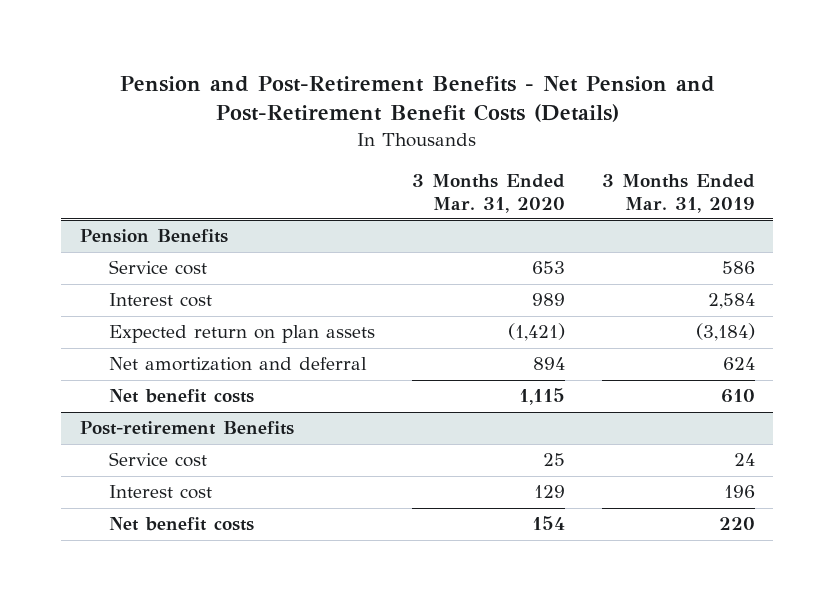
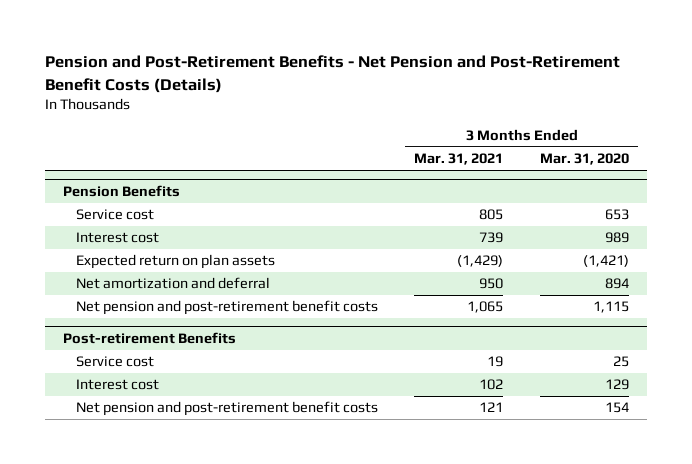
- | 3 Months Ended Mar. 31, 2020 | 3 Months Ended Mar. 31, 2019
+ | 3 Months Ended Mar. 31, 2021 | 3 Months Ended Mar. 31, 2020
@ Pension Benefits
- Net benefit costs | 1,115 | 610
+ Net pension and post-retirement benefit costs | 1,065 | 1,115
@ Post-retirement Benefits
- Net benefit costs | 154 | 220
+ Net pension and post-retirement benefit costs | 121 | 154

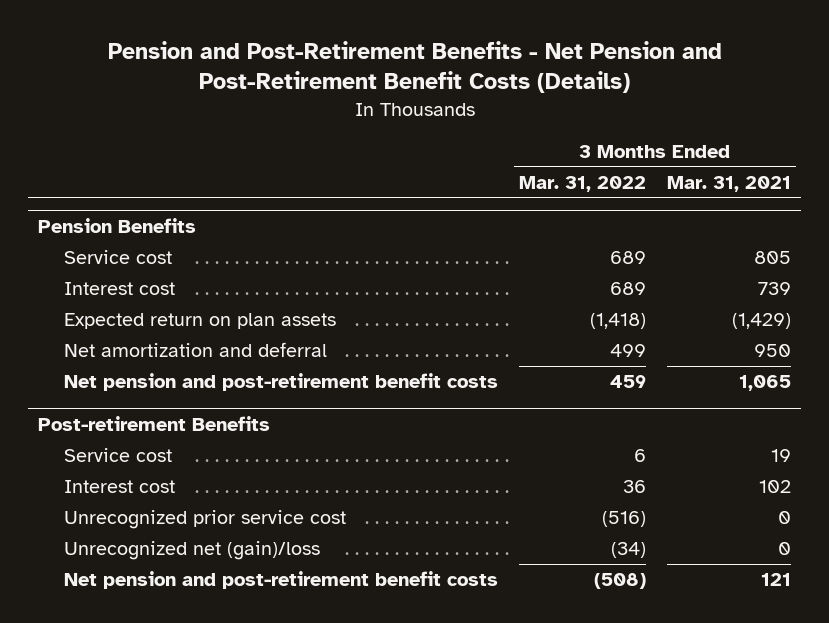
- | 3 Months Ended Mar. 31, 2021 | 3 Months Ended Mar. 31, 2020
+ | 3 Months Ended Mar. 31, 2022 | 3 Months Ended Mar. 31, 2021
@ Post-retirement Benefits
+ Unrecognized prior service cost | (516) | 0
+ Unrecognized net (gain)/loss | (34) | 0

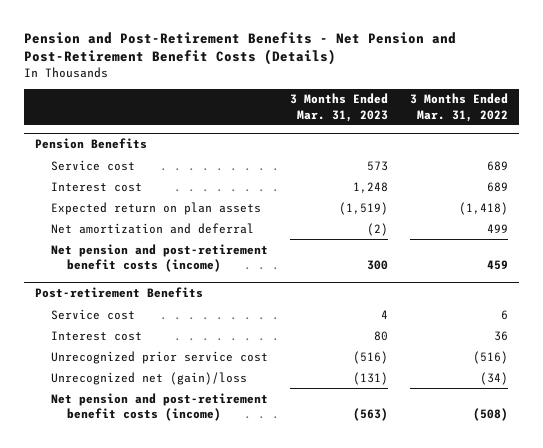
- | 3 Months Ended Mar. 31, 2022 | 3 Months Ended Mar. 31, 2021
+ | 3 Months Ended Mar. 31, 2023 | 3 Months Ended Mar. 31, 2022
@ Pension Benefits
- Net pension and post-retirement benefit costs | 459 | 1,065
+ Net pension and post-retirement benefit costs (income) | 300 | 459
@ Post-retirement Benefits
- Net pension and post-retirement benefit costs | (508) | 121
+ Net pension and post-retirement benefit costs (income) | (563) | (508)

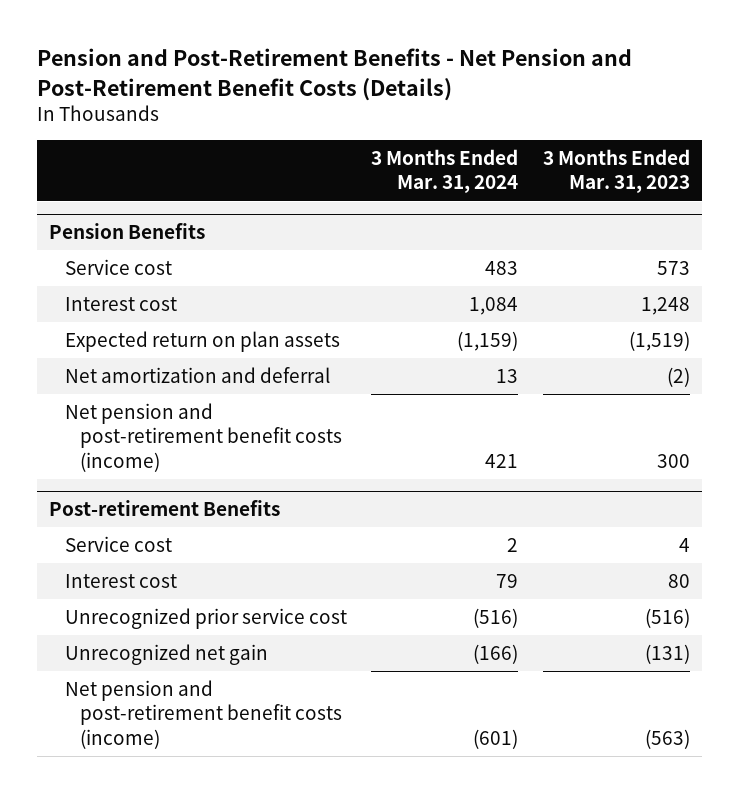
- | 3 Months Ended Mar. 31, 2023 | 3 Months Ended Mar. 31, 2022
+ | 3 Months Ended Mar. 31, 2024 | 3 Months Ended Mar. 31, 2023
@ Post-retirement Benefits
- Unrecognized net (gain)/loss | (131) | (34)
+ Unrecognized net gain | (166) | (131)

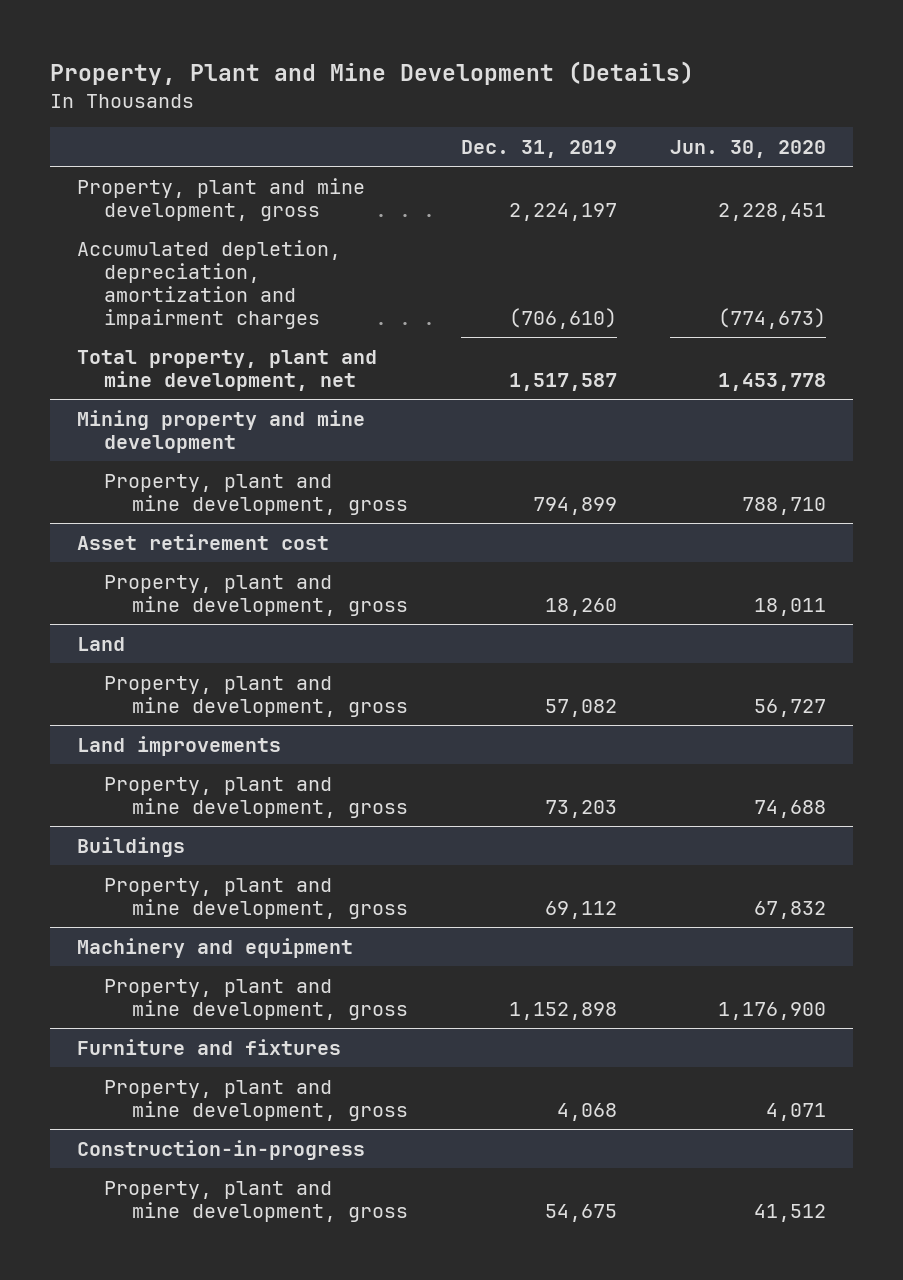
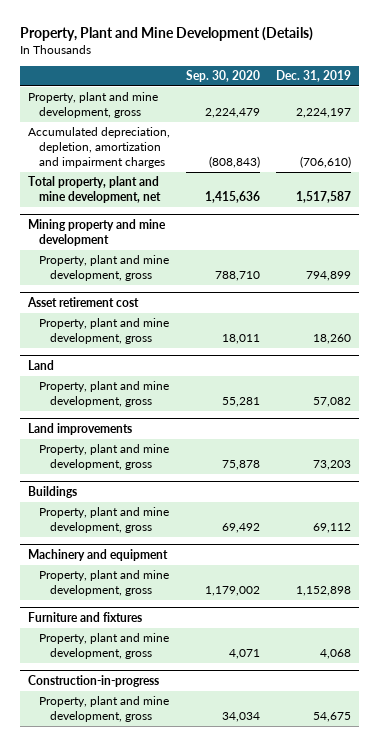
- | Dec. 31, 2019 | Jun. 30, 2020
+ | Sep. 30, 2020 | Dec. 31, 2019
- Accumulated depletion, depreciation, amortization and impairment charges | (706,610) | (774,673)
+ Accumulated depreciation, depletion, amortization and impairment charges | (808,843) | (706,610)

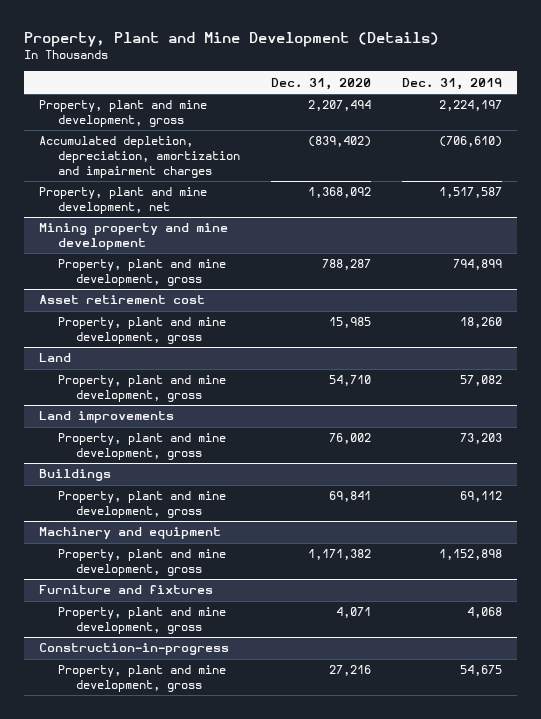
- | Sep. 30, 2020 | Dec. 31, 2019
+ | Dec. 31, 2020 | Dec. 31, 2019
- Accumulated depreciation, depletion, amortization and impairment charges | (808,843) | (706,610)
- Total property, plant and mine development, net | 1,415,636 | 1,517,587
+ Accumulated depletion, depreciation, amortization and impairment charges | (839,402) | (706,610)
+ Property, plant and mine development, net | 1,368,092 | 1,517,587

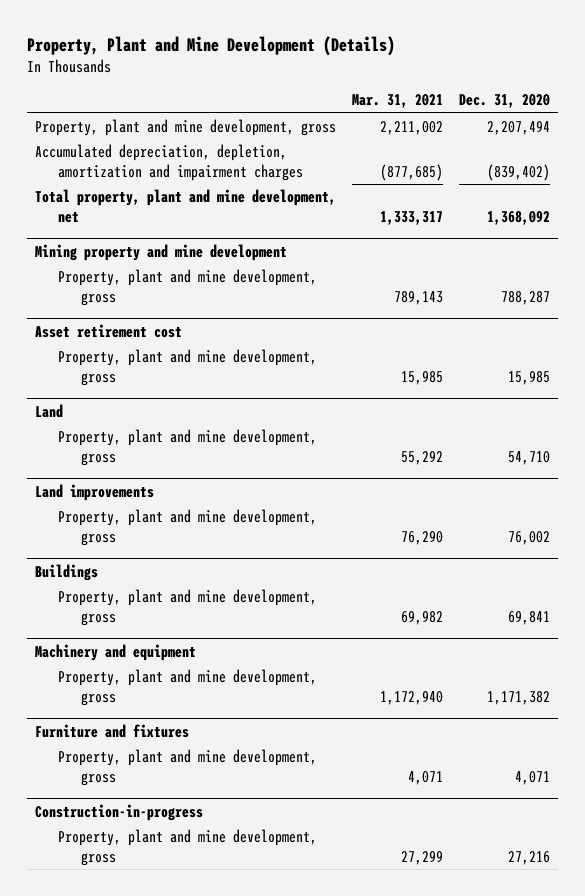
- | Dec. 31, 2020 | Dec. 31, 2019
+ | Mar. 31, 2021 | Dec. 31, 2020
- Accumulated depletion, depreciation, amortization and impairment charges | (839,402) | (706,610)
- Property, plant and mine development, net | 1,368,092 | 1,517,587
+ Accumulated depreciation, depletion, amortization and impairment charges | (877,685) | (839,402)
+ Total property, plant and mine development, net | 1,333,317 | 1,368,092

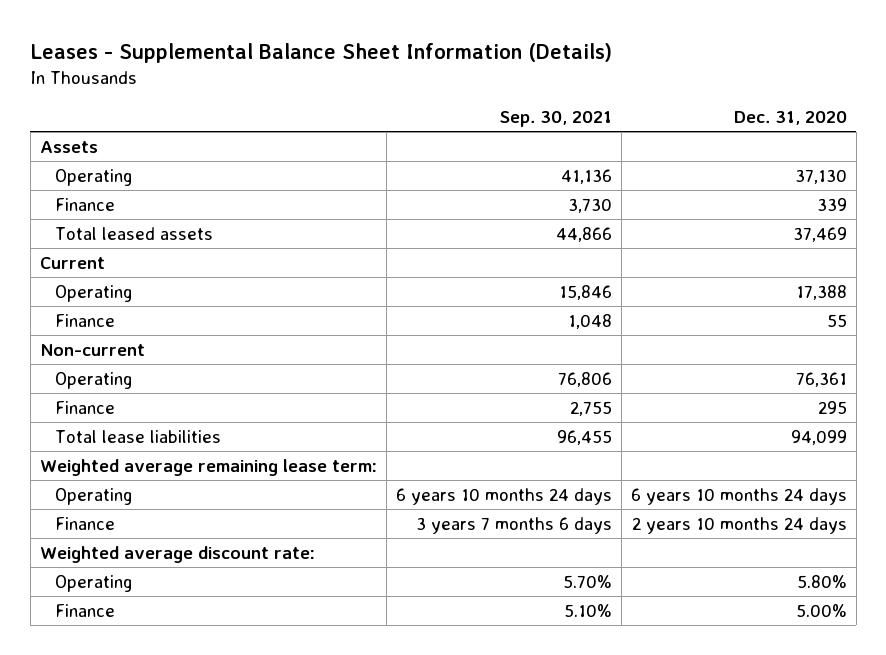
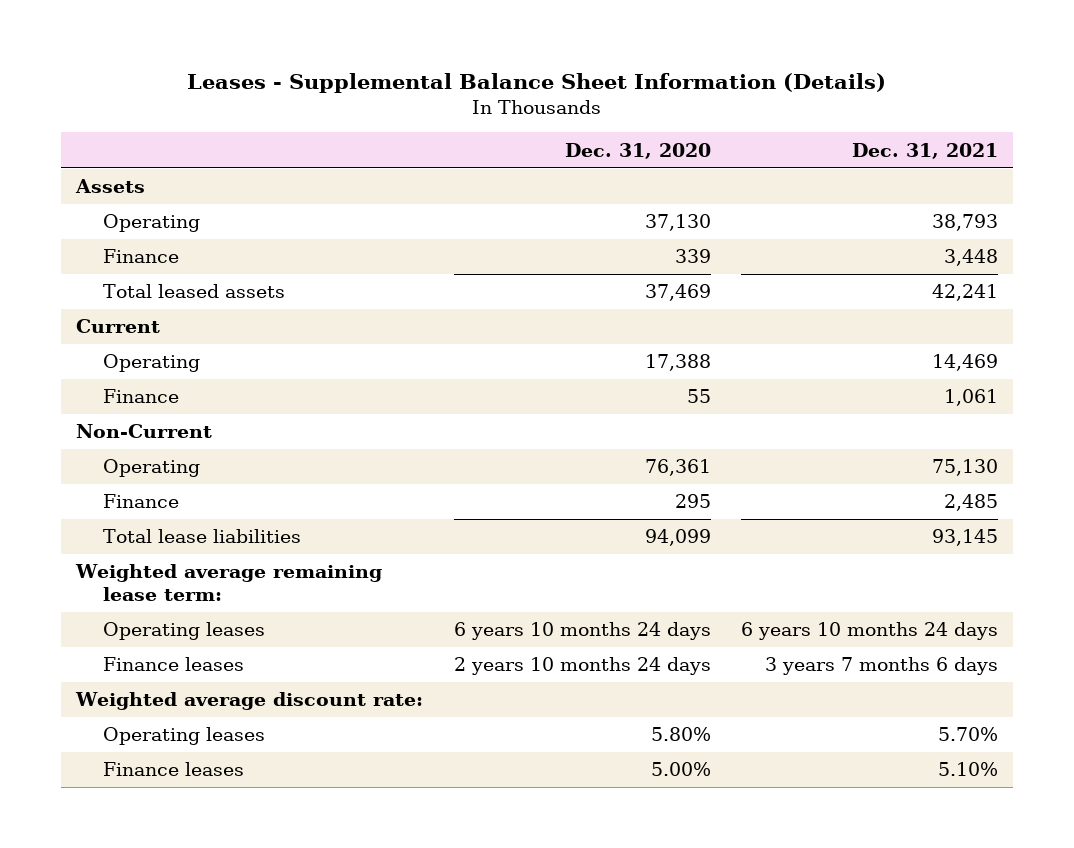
- | Sep. 30, 2021 | Dec. 31, 2020
+ | Dec. 31, 2020 | Dec. 31, 2021
- Non-current
+ Non-Current
- Operating | 6 years 10 months 24 days | 6 years 10 months 24 days
- Finance | 3 years 7 months 6 days | 2 years 10 months 24 days
+ Operating leases | 6 years 10 months 24 days | 6 years 10 months 24 days
+ Finance leases | 2 years 10 months 24 days | 3 years 7 months 6 days
- Operating | 5.70% | 5.80%
- Finance | 5.10% | 5.00%
+ Operating leases | 5.80% | 5.70%
+ Finance leases | 5.00% | 5.10%

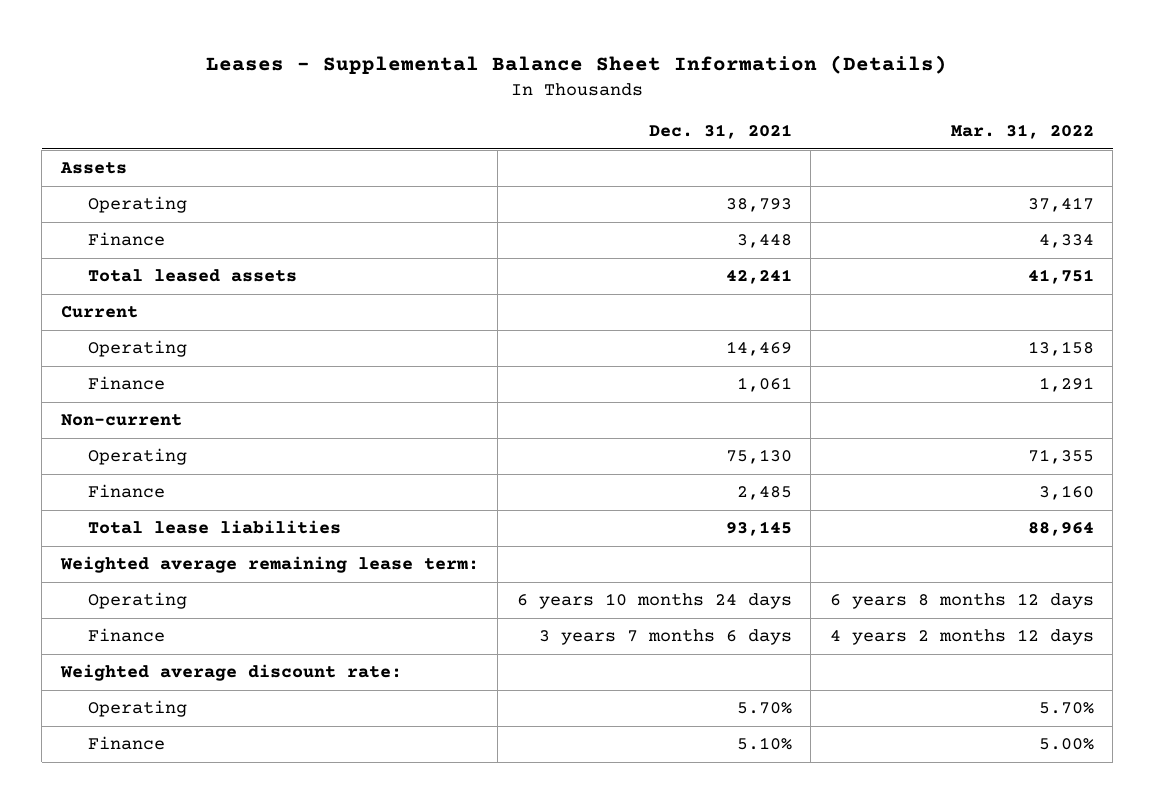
- | Dec. 31, 2020 | Dec. 31, 2021
+ | Dec. 31, 2021 | Mar. 31, 2022
- Non-Current
+ Non-current
- Operating leases | 6 years 10 months 24 days | 6 years 10 months 24 days
- Finance leases | 2 years 10 months 24 days | 3 years 7 months 6 days
+ Operating | 6 years 10 months 24 days | 6 years 8 months 12 days
+ Finance | 3 years 7 months 6 days | 4 years 2 months 12 days
- Operating leases | 5.80% | 5.70%
- Finance leases | 5.00% | 5.10%
+ Operating | 5.70% | 5.70%
+ Finance | 5.10% | 5.00%

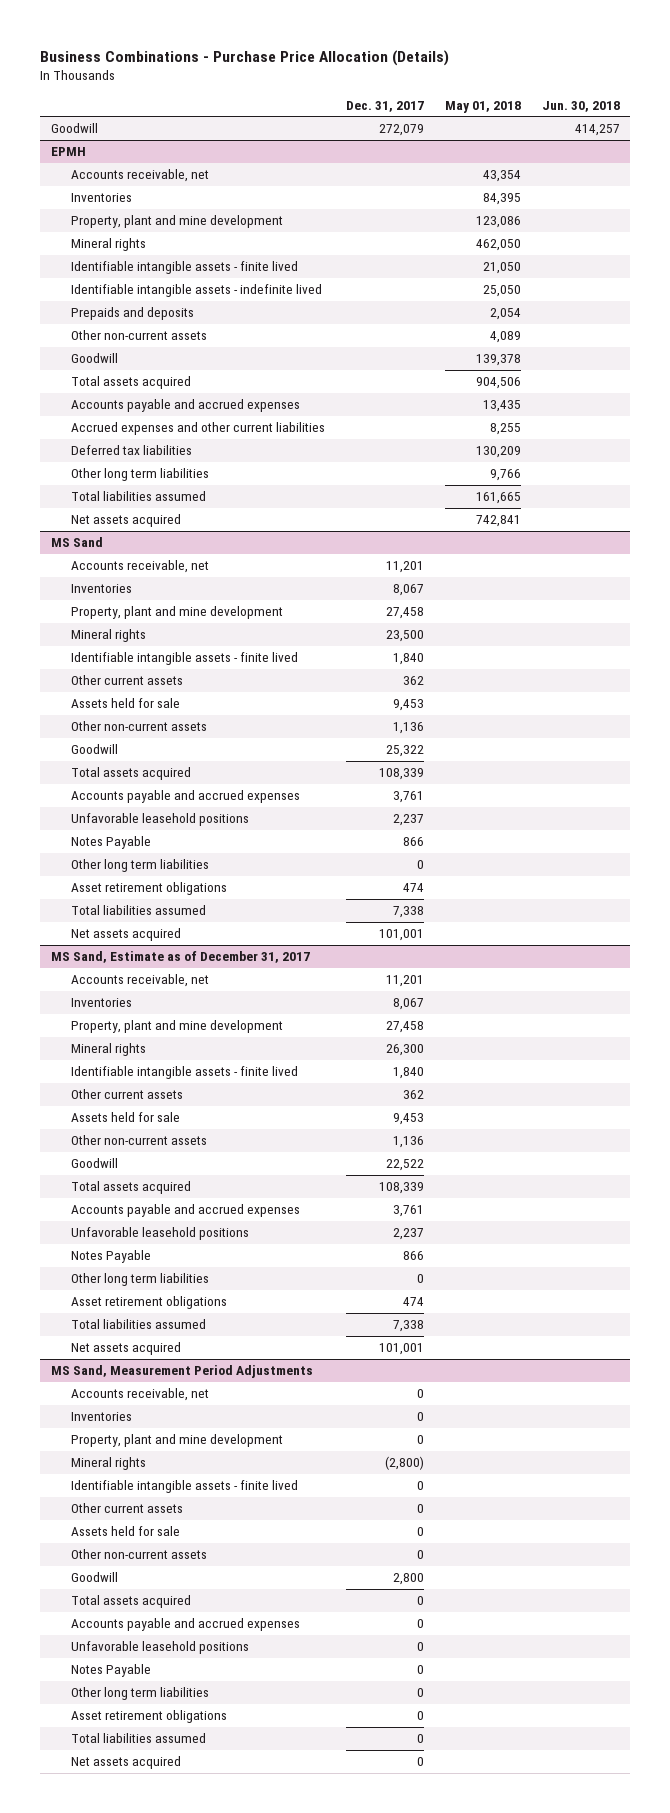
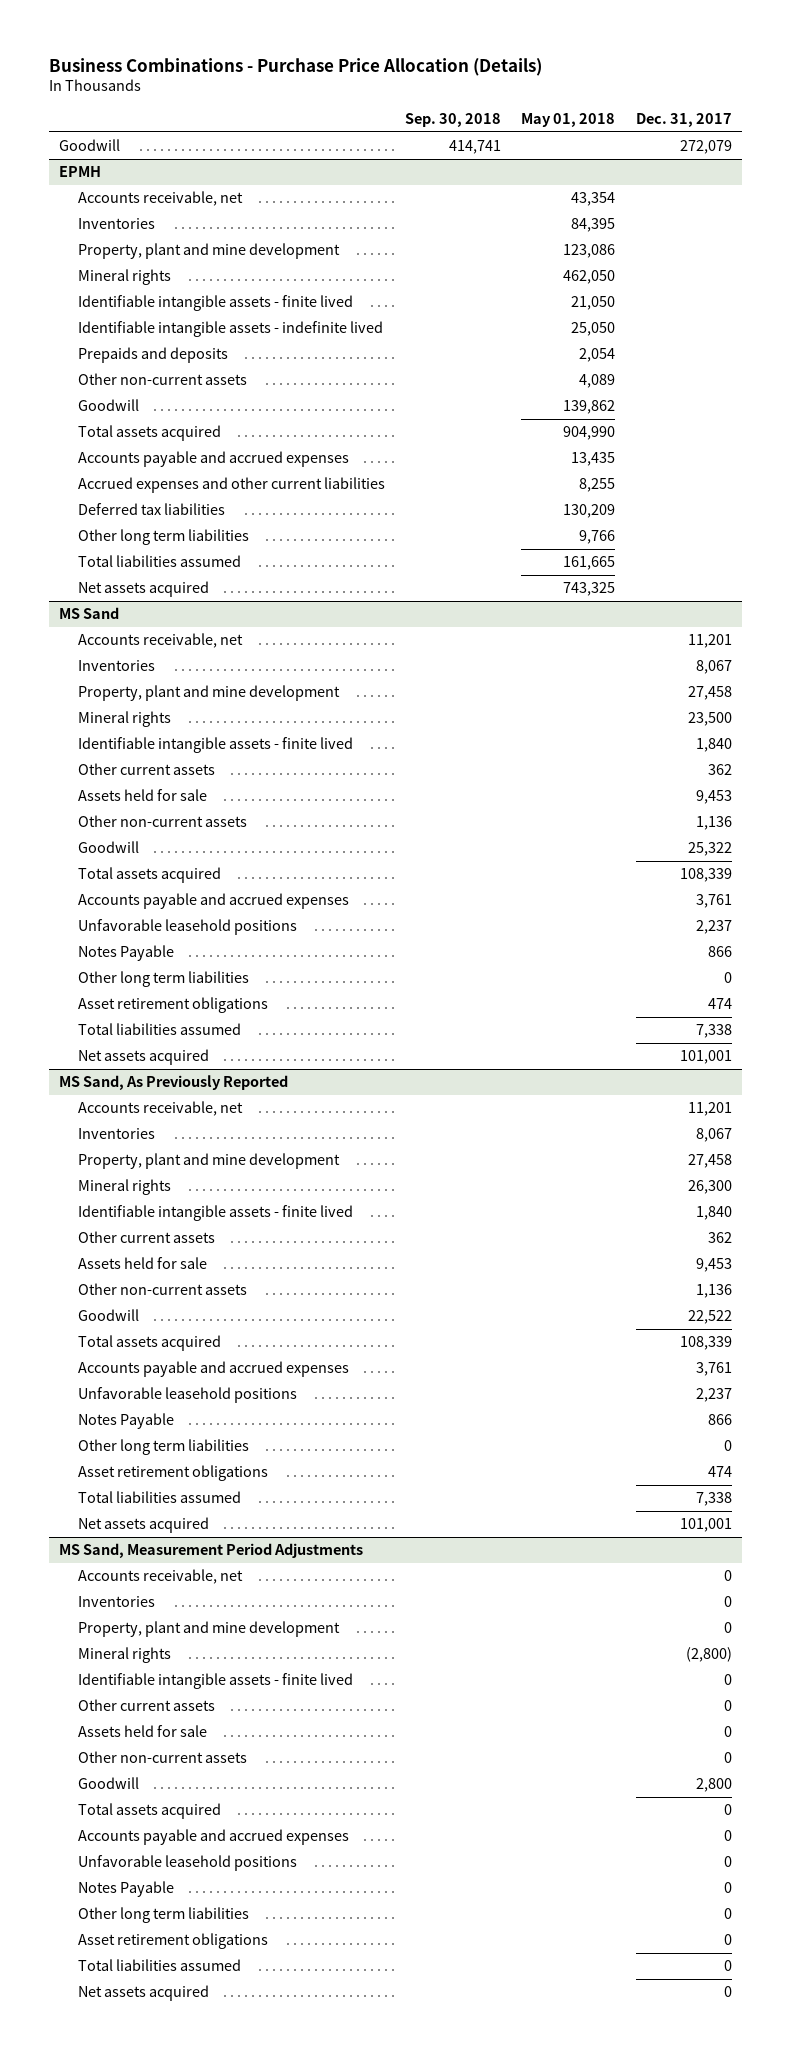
- | Dec. 31, 2017 | May 01, 2018 | Jun. 30, 2018
+ | Sep. 30, 2018 | May 01, 2018 | Dec. 31, 2017
@ EPMH
- Goodwill | | 139,378 |
- Total assets acquired | | 904,506 |
+ Goodwill | | 139,862 |
+ Total assets acquired | | 904,990 |
- Net assets acquired | | 742,841 |
+ Net assets acquired | | 743,325 |
- MS Sand, Estimate as of December 31, 2017
+ MS Sand, As Previously Reported

